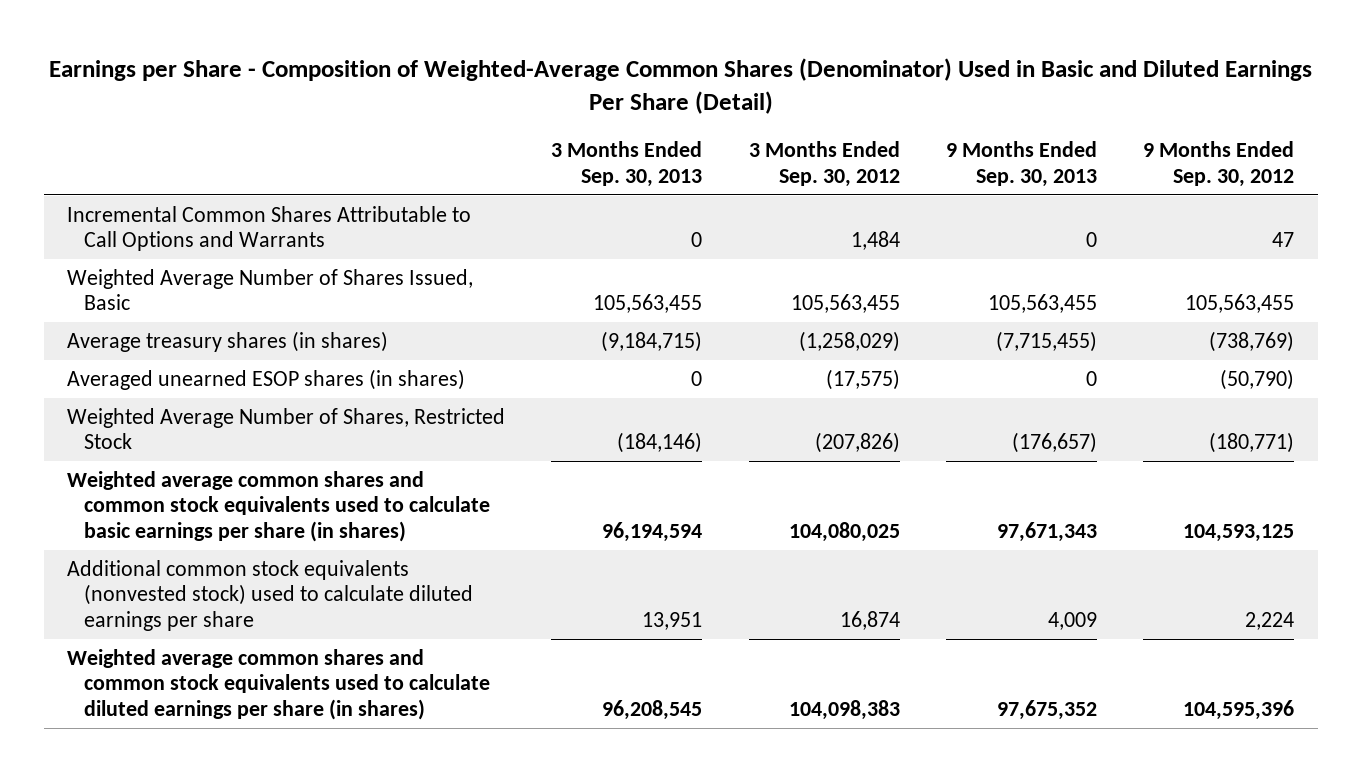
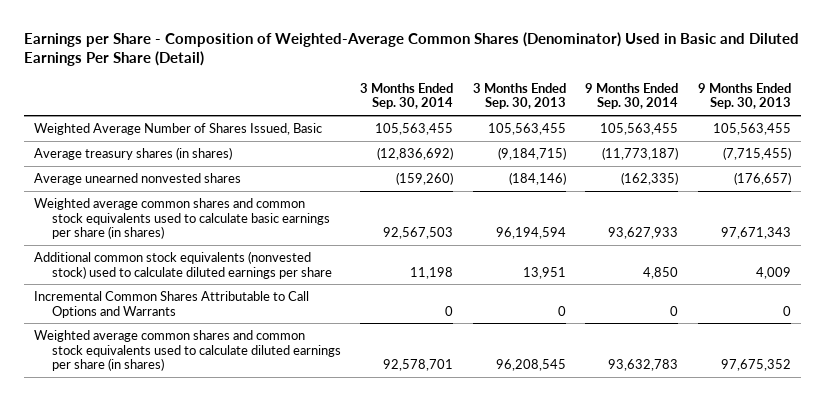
- | 3 Months Ended Sep. 30, 2013 | 3 Months Ended Sep. 30, 2012 | 9 Months Ended Sep. 30, 2013 | 9 Months Ended Sep. 30, 2012
+ | 3 Months Ended Sep. 30, 2014 | 3 Months Ended Sep. 30, 2013 | 9 Months Ended Sep. 30, 2014 | 9 Months Ended Sep. 30, 2013
- Averaged unearned ESOP shares (in shares) | 0 | (17,575) | 0 | (50,790)
- Weighted Average Number of Shares, Restricted Stock | (184,146) | (207,826) | (176,657) | (180,771)
+ Average unearned nonvested shares | (159,260) | (184,146) | (162,335) | (176,657)
moved down: Incremental Common Shares Attributable to Call Options and Warrants | 0 | 0 | 0 | 0

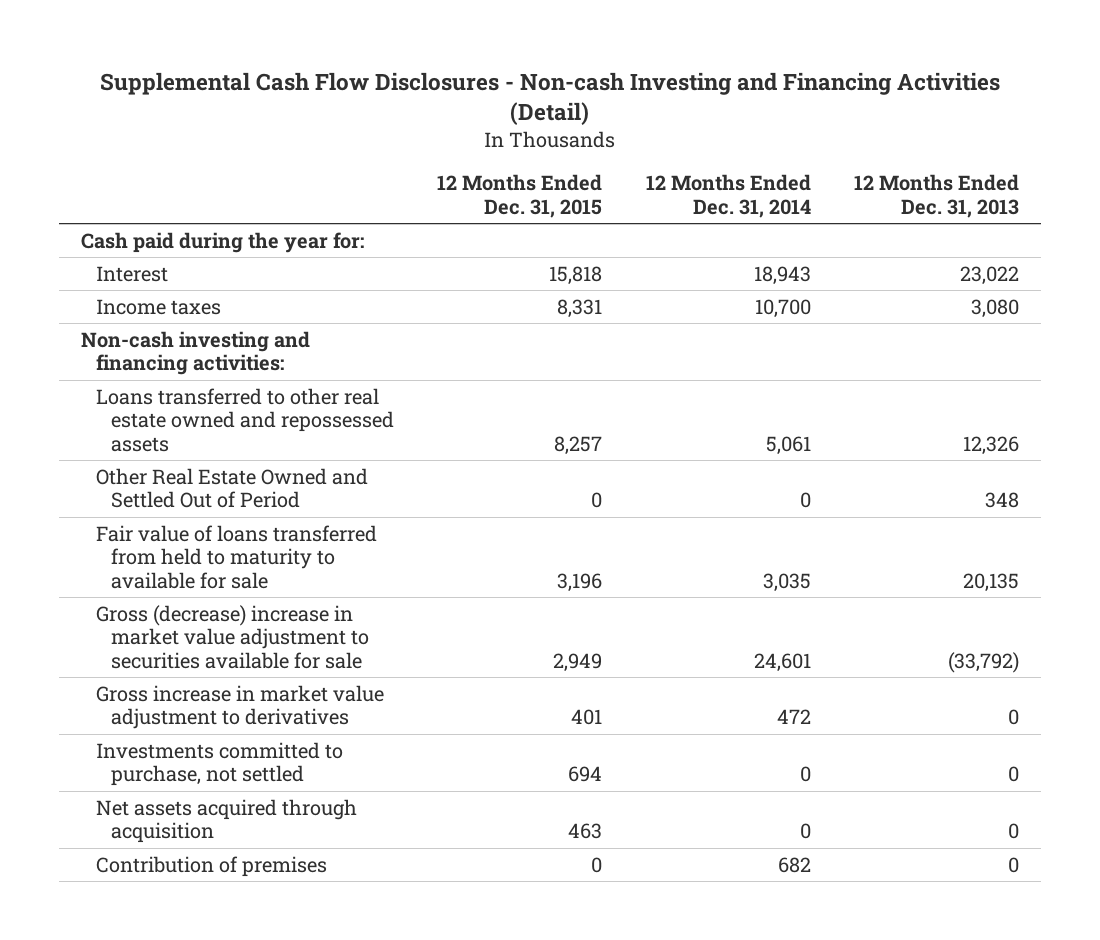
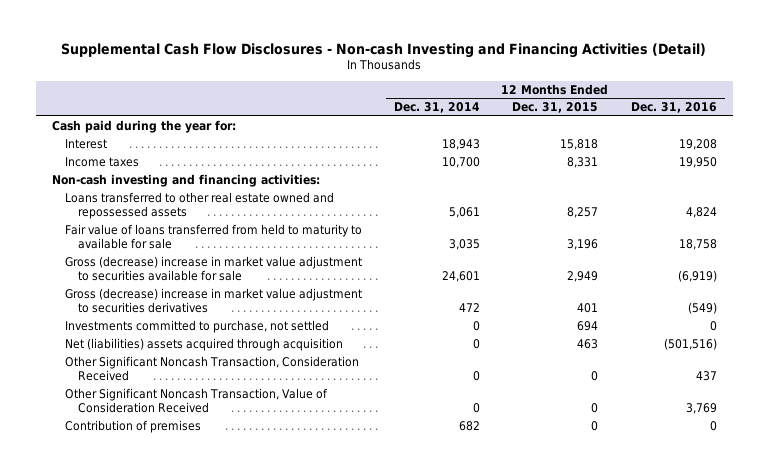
- | 12 Months Ended Dec. 31, 2015 | 12 Months Ended Dec. 31, 2014 | 12 Months Ended Dec. 31, 2013
+ | 12 Months Ended Dec. 31, 2014 | 12 Months Ended Dec. 31, 2015 | 12 Months Ended Dec. 31, 2016
- Other Real Estate Owned and Settled Out of Period | 0 | 0 | 348
- Gross increase in market value adjustment to derivatives | 401 | 472 | 0
+ Gross (decrease) increase in market value adjustment to securities derivatives | 472 | 401 | (549)
- Net assets acquired through acquisition | 463 | 0 | 0
+ Net (liabilities) assets acquired through acquisition | 0 | 463 | (501,516)
+ Other Significant Noncash Transaction, Consideration Received | 0 | 0 | 437
+ Other Significant Noncash Transaction, Value of Consideration Received | 0 | 0 | 3,769

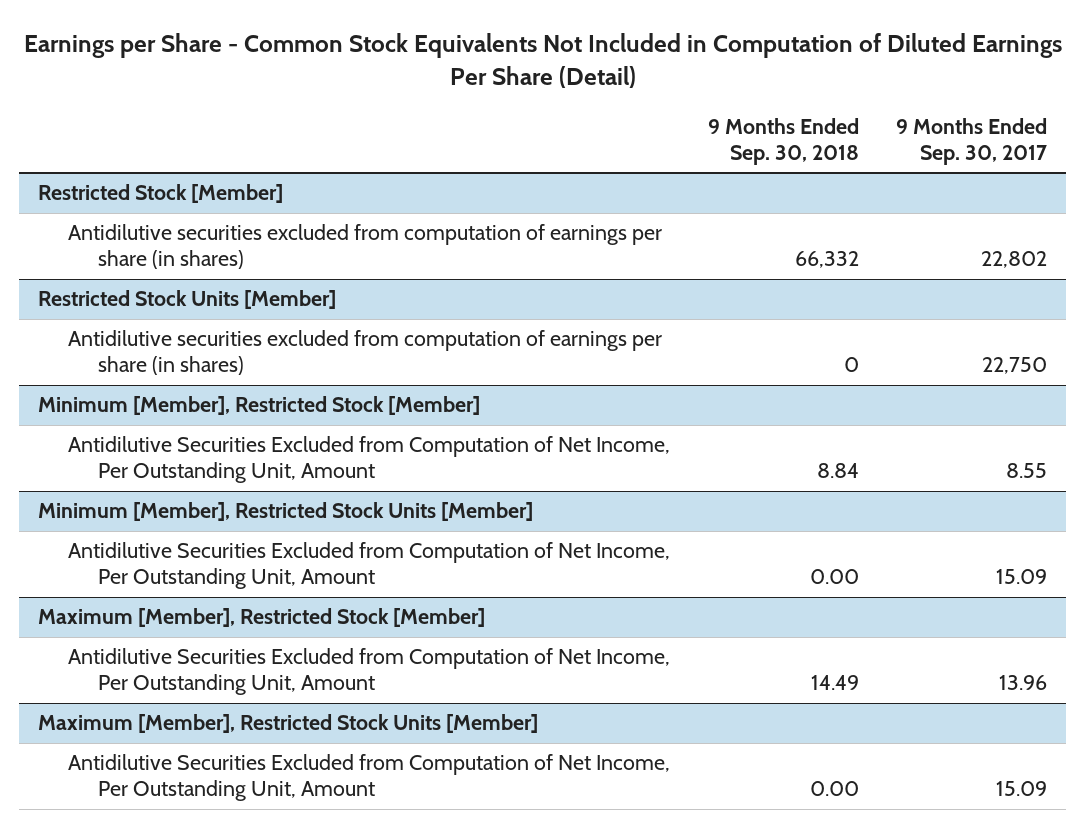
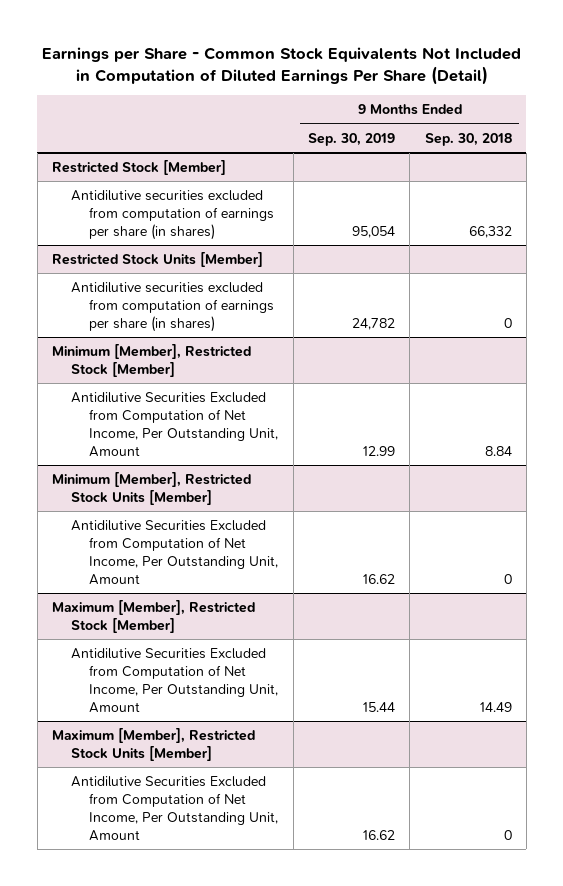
- | 9 Months Ended Sep. 30, 2018 | 9 Months Ended Sep. 30, 2017
+ | 9 Months Ended Sep. 30, 2019 | 9 Months Ended Sep. 30, 2018
@ Minimum [Member], Restricted Stock Units [Member]
- Antidilutive Securities Excluded from Computation of Net Income, Per Outstanding Unit, Amount | 0.00 | 15.09
+ Antidilutive Securities Excluded from Computation of Net Income, Per Outstanding Unit, Amount | 16.62 | 0
@ Maximum [Member], Restricted Stock Units [Member]
- Antidilutive Securities Excluded from Computation of Net Income, Per Outstanding Unit, Amount | 0.00 | 15.09
+ Antidilutive Securities Excluded from Computation of Net Income, Per Outstanding Unit, Amount | 16.62 | 0

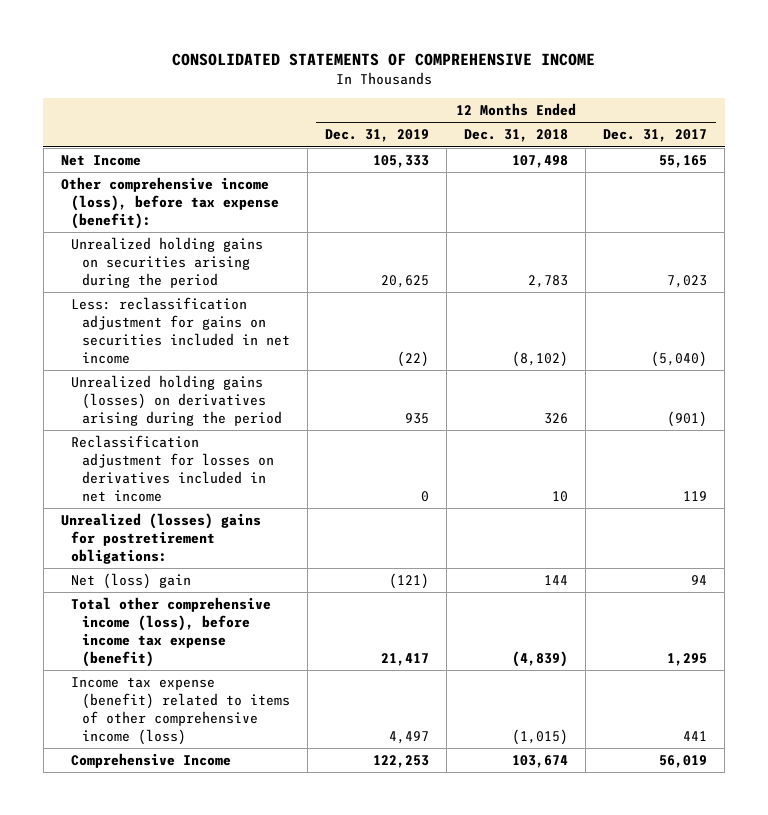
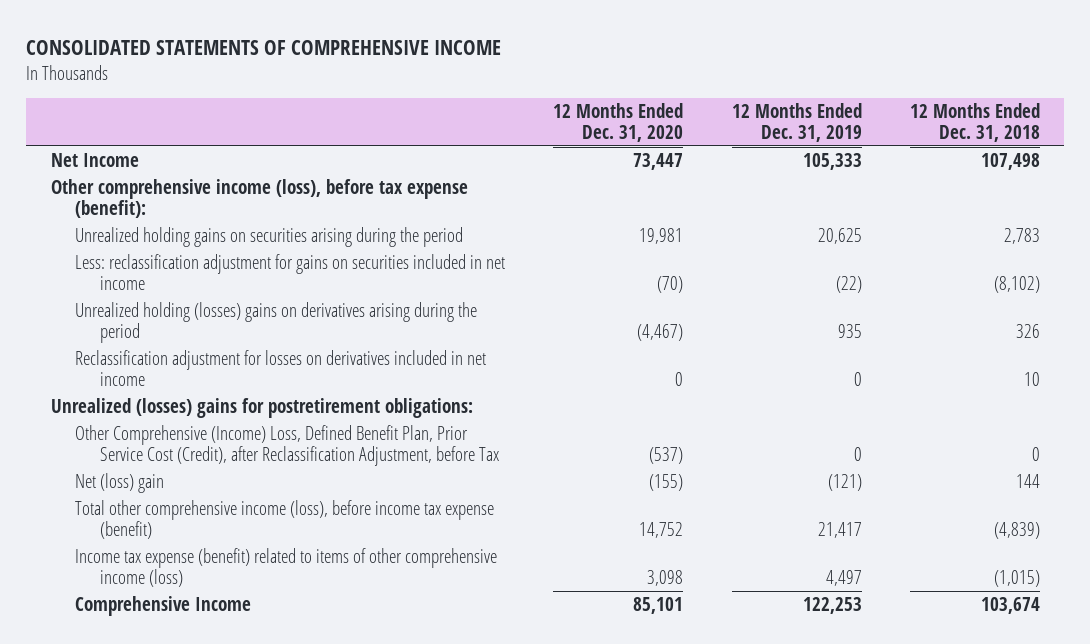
- | 12 Months Ended Dec. 31, 2019 | 12 Months Ended Dec. 31, 2018 | 12 Months Ended Dec. 31, 2017
+ | 12 Months Ended Dec. 31, 2020 | 12 Months Ended Dec. 31, 2019 | 12 Months Ended Dec. 31, 2018
- Unrealized holding gains (losses) on derivatives arising during the period | 935 | 326 | (901)
+ Unrealized holding (losses) gains on derivatives arising during the period | (4,467) | 935 | 326
+ Other Comprehensive (Income) Loss, Defined Benefit Plan, Prior Service Cost (Credit), after Reclassification Adjustment, before Tax | (537) | 0 | 0

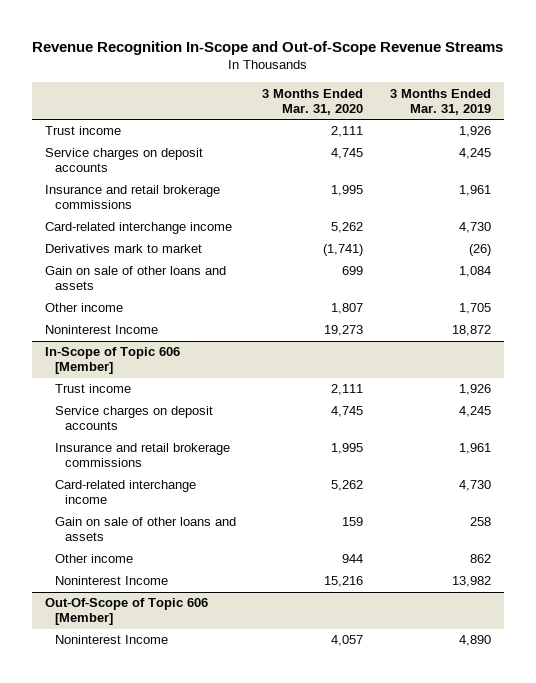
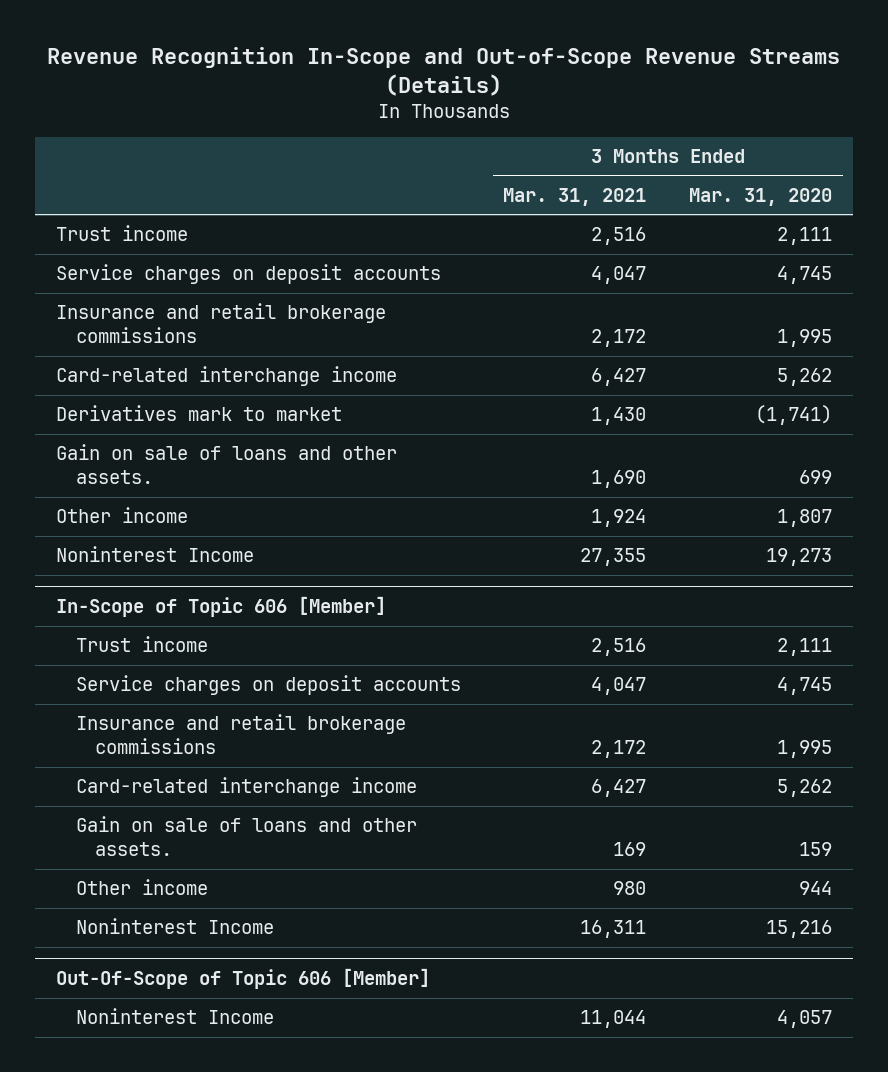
- Revenue Recognition In-Scope and Out-of-Scope Revenue Streams
+ Revenue Recognition In-Scope and Out-of-Scope Revenue Streams (Details)
- | 3 Months Ended Mar. 31, 2020 | 3 Months Ended Mar. 31, 2019
+ | 3 Months Ended Mar. 31, 2021 | 3 Months Ended Mar. 31, 2020
- Gain on sale of other loans and assets | 699 | 1,084
+ Gain on sale of loans and other assets. | 1,690 | 699
@ In-Scope of Topic 606 [Member]
- Gain on sale of other loans and assets | 159 | 258
+ Gain on sale of loans and other assets. | 169 | 159

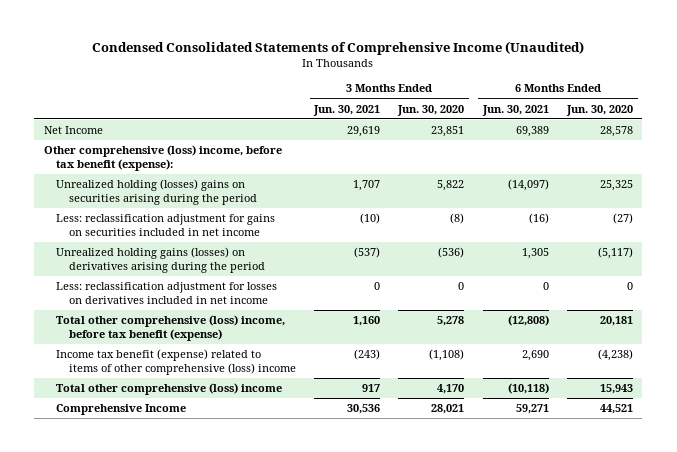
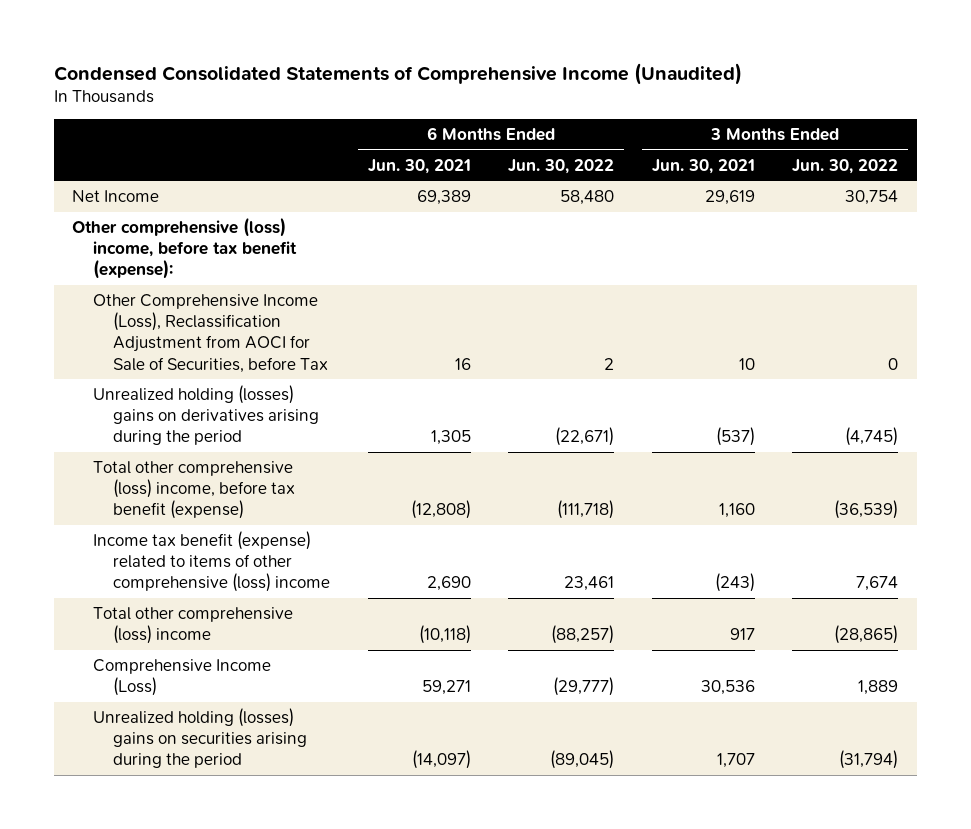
- | 3 Months Ended Jun. 30, 2021 | 3 Months Ended Jun. 30, 2020 | 6 Months Ended Jun. 30, 2021 | 6 Months Ended Jun. 30, 2020
+ | 6 Months Ended Jun. 30, 2021 | 6 Months Ended Jun. 30, 2022 | 3 Months Ended Jun. 30, 2021 | 3 Months Ended Jun. 30, 2022
- Less: reclassification adjustment for gains on securities included in net income | (10) | (8) | (16) | (27)
- Unrealized holding gains (losses) on derivatives arising during the period | (537) | (536) | 1,305 | (5,117)
- Less: reclassification adjustment for losses on derivatives included in net income | 0 | 0 | 0 | 0
+ Other Comprehensive Income (Loss), Reclassification Adjustment from AOCI for Sale of Securities, before Tax | 16 | 2 | 10 | 0
+ Unrealized holding (losses) gains on derivatives arising during the period | 1,305 | (22,671) | (537) | (4,745)
- Comprehensive Income | 30,536 | 28,021 | 59,271 | 44,521
+ Comprehensive Income (Loss) | 59,271 | (29,777) | 30,536 | 1,889
moved down: Unrealized holding (losses) gains on securities arising during the period | (14,097) | (89,045) | 1,707 | (31,794)

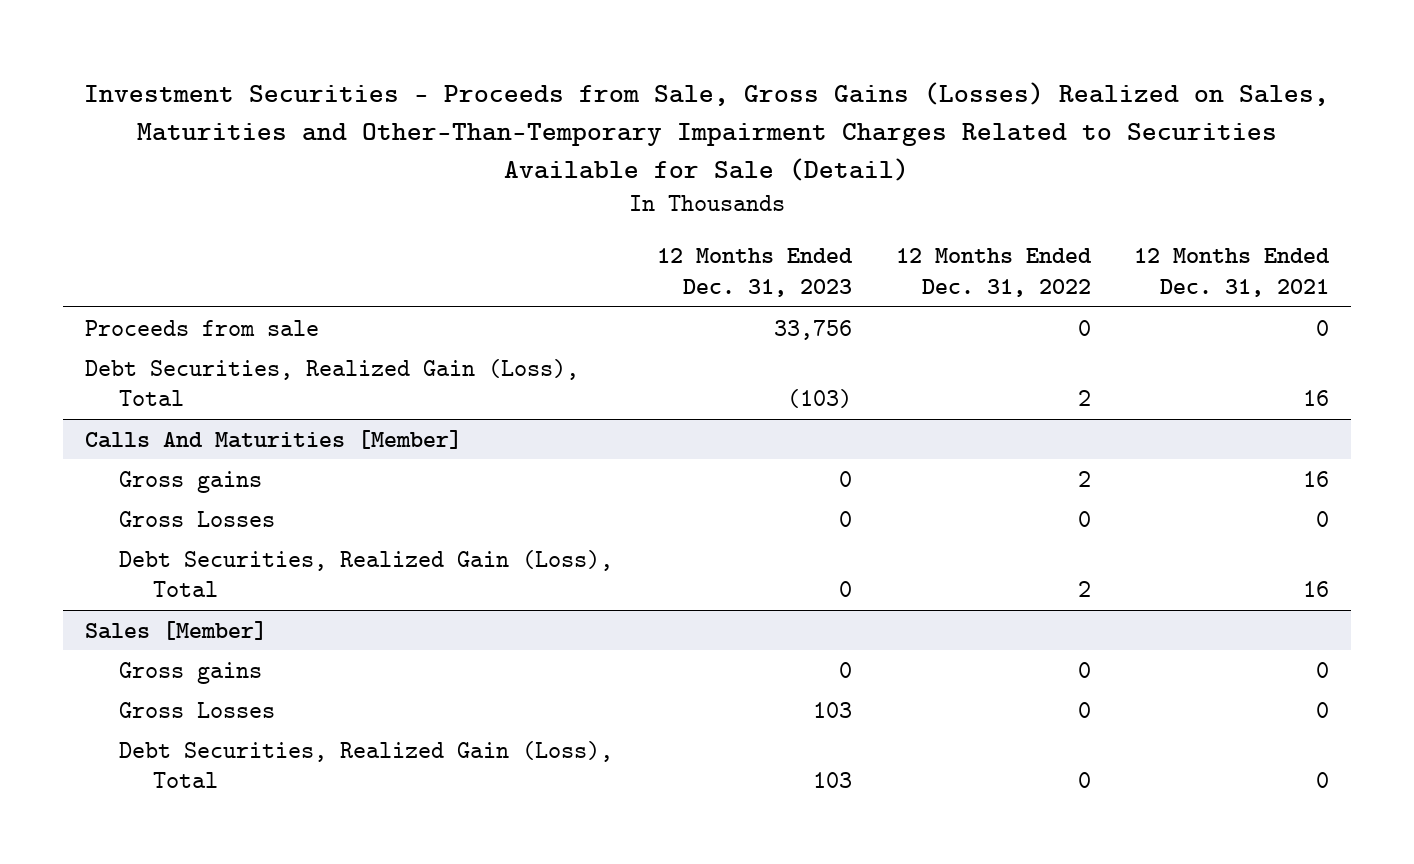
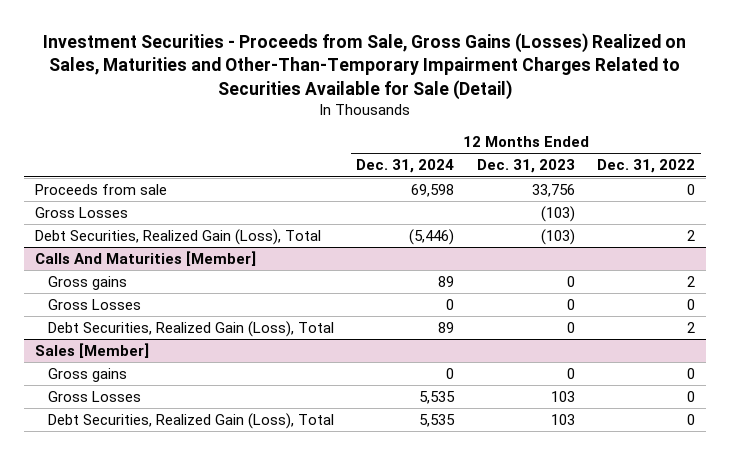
- | 12 Months Ended Dec. 31, 2023 | 12 Months Ended Dec. 31, 2022 | 12 Months Ended Dec. 31, 2021
+ | 12 Months Ended Dec. 31, 2024 | 12 Months Ended Dec. 31, 2023 | 12 Months Ended Dec. 31, 2022
+ Gross Losses | | (103) |

